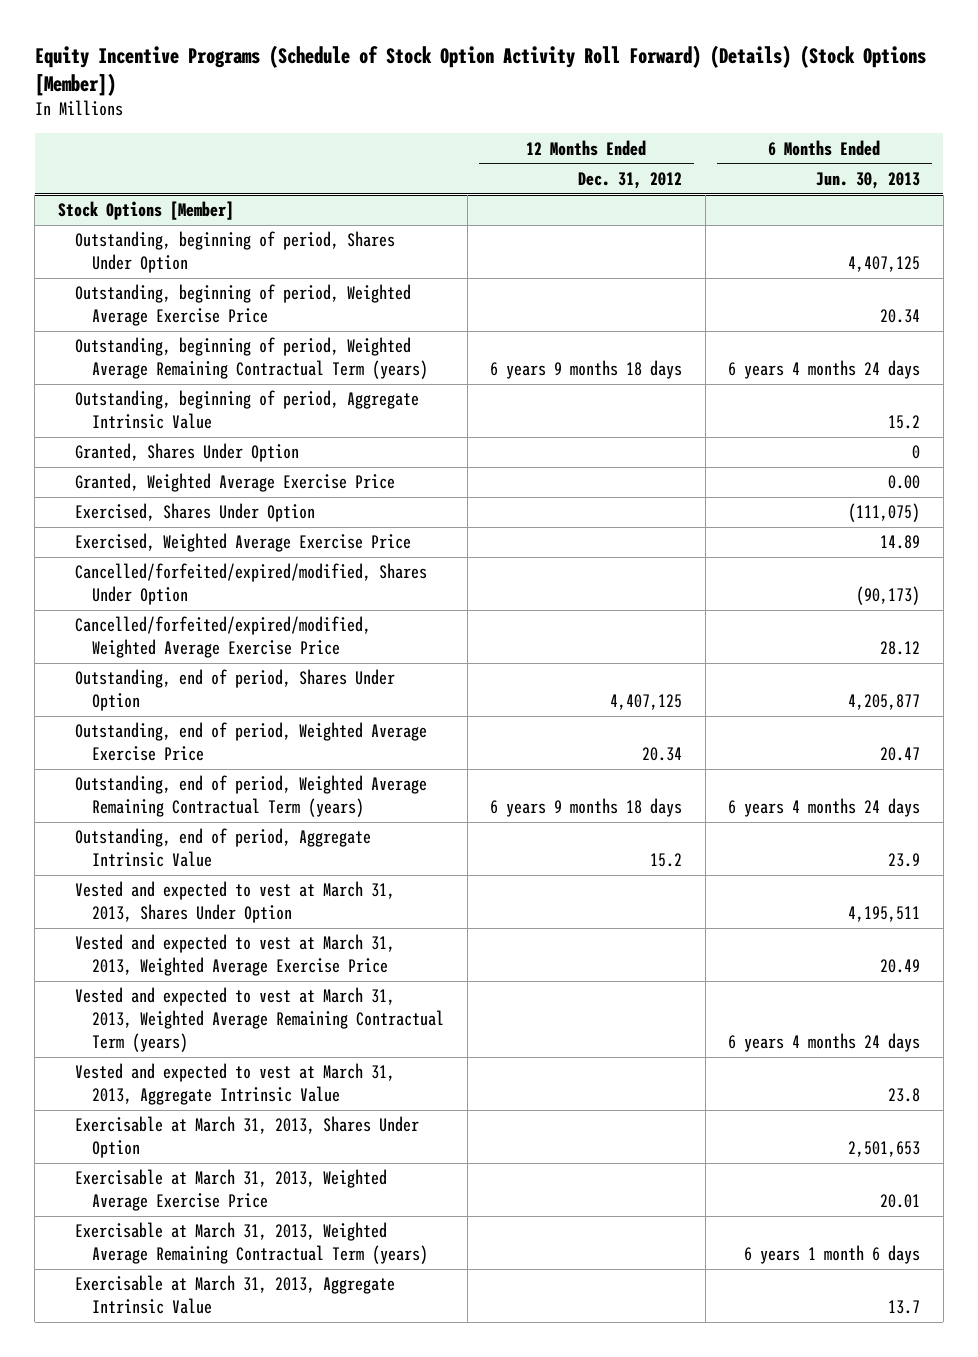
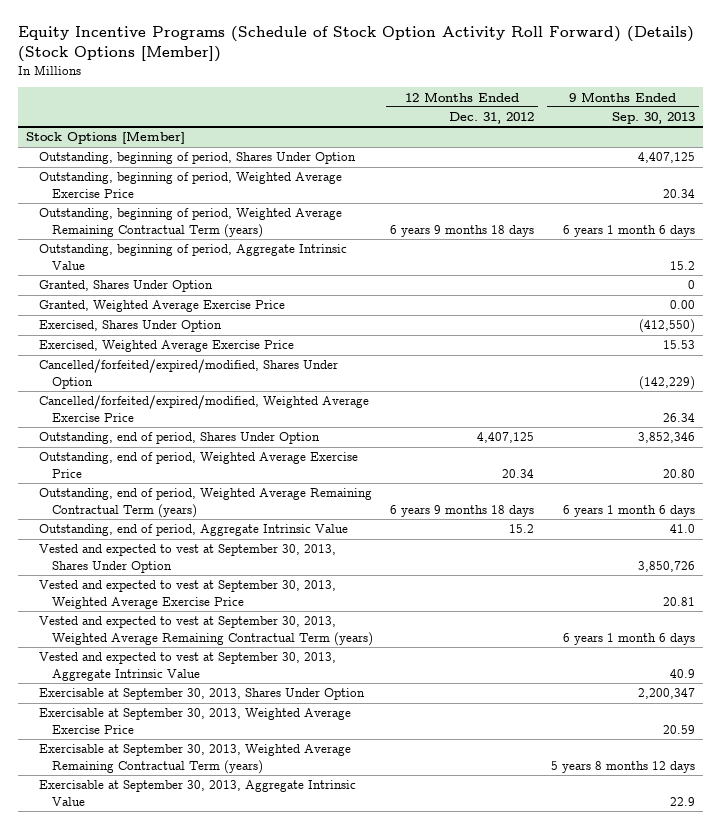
- | 12 Months Ended Dec. 31, 2012 | 6 Months Ended Jun. 30, 2013
+ | 12 Months Ended Dec. 31, 2012 | 9 Months Ended Sep. 30, 2013
@ Stock Options [Member]
- Vested and expected to vest at March 31, 2013, Shares Under Option | | 4,195,511
- Vested and expected to vest at March 31, 2013, Weighted Average Exercise Price | | 20.49
- Vested and expected to vest at March 31, 2013, Weighted Average Remaining Contractual Term (years) | | 6 years 4 months 24 days
- Vested and expected to vest at March 31, 2013, Aggregate Intrinsic Value | | 23.8
- Exercisable at March 31, 2013, Shares Under Option | | 2,501,653
- Exercisable at March 31, 2013, Weighted Average Exercise Price | | 20.01
- Exercisable at March 31, 2013, Weighted Average Remaining Contractual Term (years) | | 6 years 1 month 6 days
- Exercisable at March 31, 2013, Aggregate Intrinsic Value | | 13.7
+ Vested and expected to vest at September 30, 2013, Shares Under Option | | 3,850,726
+ Vested and expected to vest at September 30, 2013, Weighted Average Exercise Price | | 20.81
+ Vested and expected to vest at September 30, 2013, Weighted Average Remaining Contractual Term (years) | | 6 years 1 month 6 days
+ Vested and expected to vest at September 30, 2013, Aggregate Intrinsic Value | | 40.9
+ Exercisable at September 30, 2013, Shares Under Option | | 2,200,347
+ Exercisable at September 30, 2013, Weighted Average Exercise Price | | 20.59
+ Exercisable at September 30, 2013, Weighted Average Remaining Contractual Term (years) | | 5 years 8 months 12 days
+ Exercisable at September 30, 2013, Aggregate Intrinsic Value | | 22.9

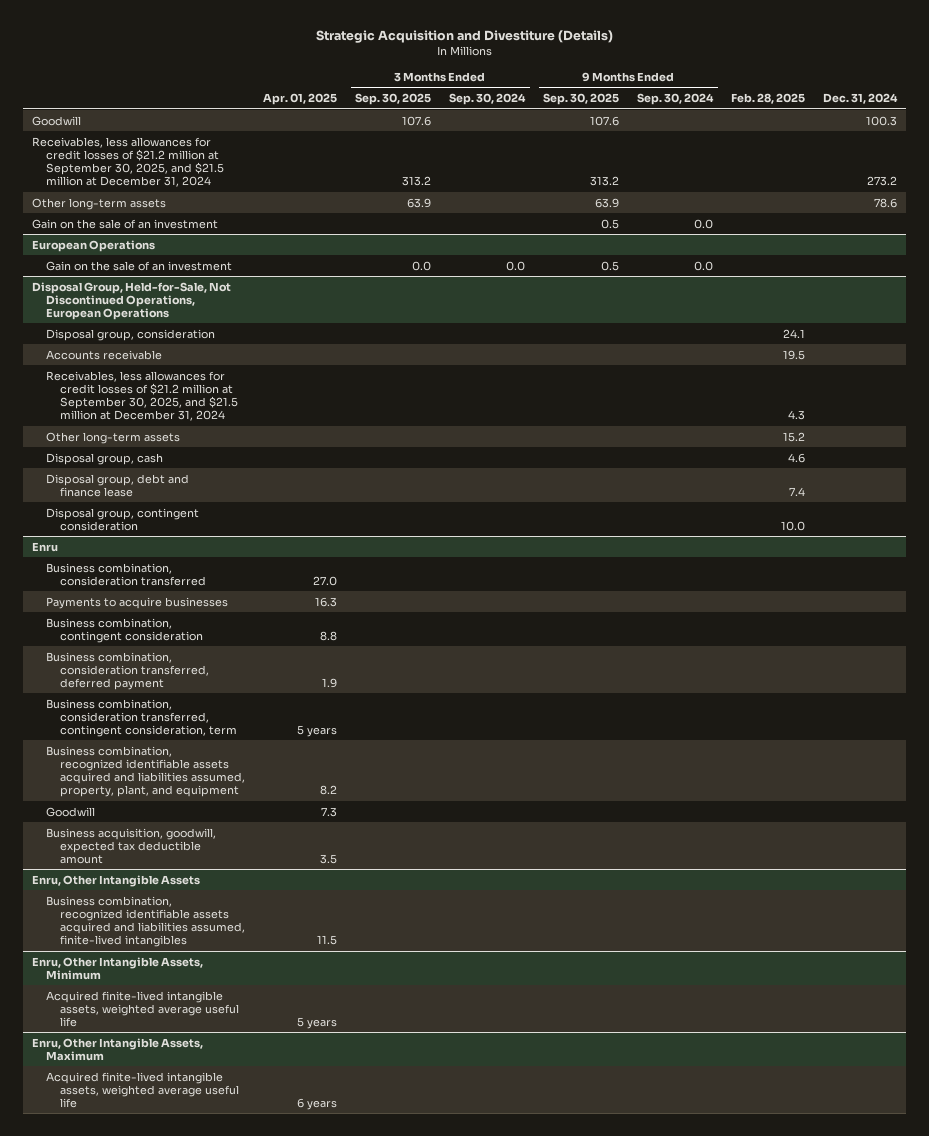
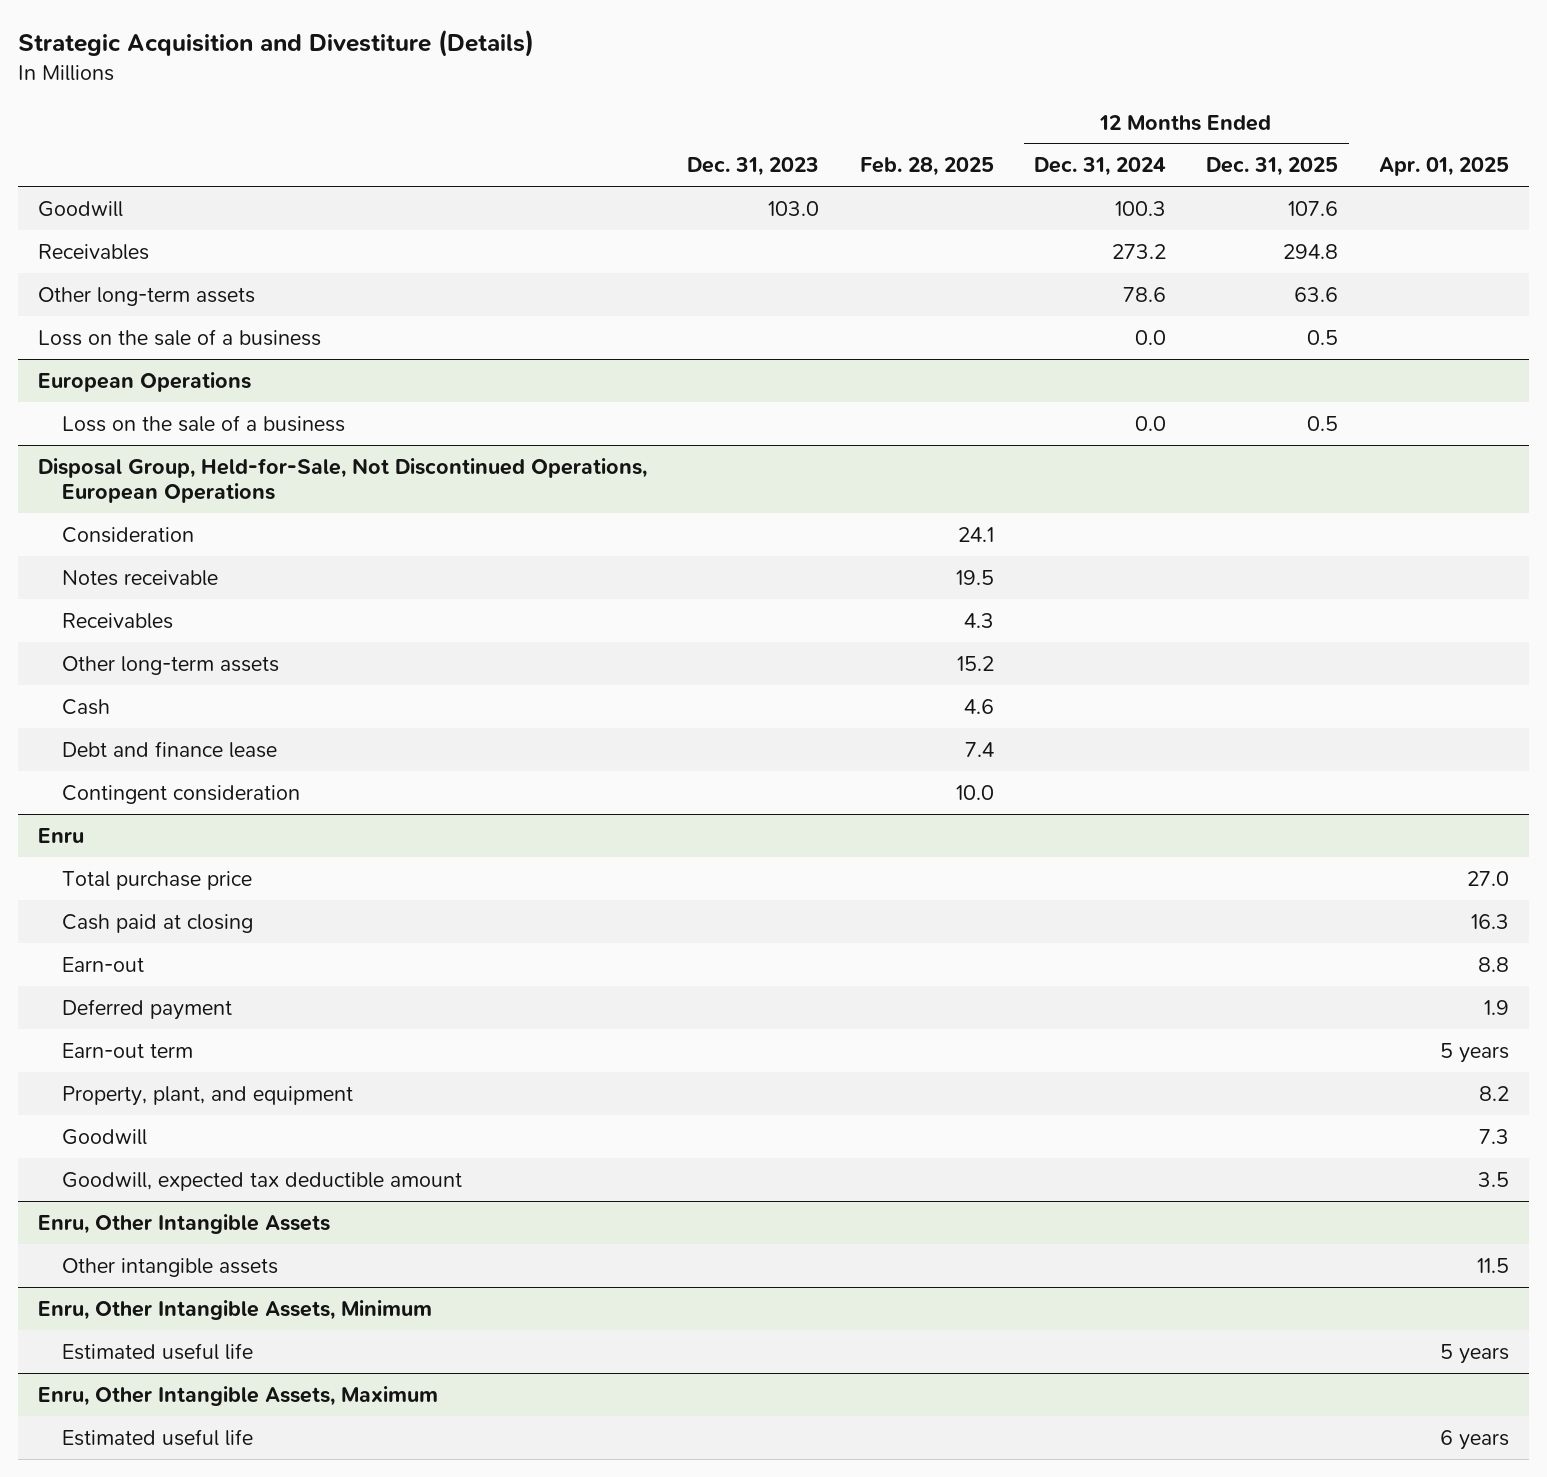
- | Apr. 01, 2025 | 3 Months Ended Sep. 30, 2025 | 3 Months Ended Sep. 30, 2024 | 9 Months Ended Sep. 30, 2025 | 9 Months Ended Sep. 30, 2024 | Feb. 28, 2025 | Dec. 31, 2024
+ | Dec. 31, 2023 | Feb. 28, 2025 | 12 Months Ended Dec. 31, 2024 | 12 Months Ended Dec. 31, 2025 | Apr. 01, 2025
- Receivables, less allowances for credit losses of $21.2 million at September 30, 2025, and $21.5 million at December 31, 2024 | | 313.2 | | 313.2 | | | 273.2
+ Receivables | | | 273.2 | 294.8 |
- Gain on the sale of an investment | | | | 0.5 | 0.0 | |
+ Loss on the sale of a business | | | 0.0 | 0.5 |
@ European Operations
- Gain on the sale of an investment | | 0.0 | 0.0 | 0.5 | 0.0 | |
+ Loss on the sale of a business | | | 0.0 | 0.5 |
@ Disposal Group, Held-for-Sale, Not Discontinued Operations, European Operations
- Disposal group, consideration | | | | | | 24.1 |
- Accounts receivable | | | | | | 19.5 |
- Receivables, less allowances for credit losses of $21.2 million at September 30, 2025, and $21.5 million at December 31, 2024 | | | | | | 4.3 |
+ Consideration | | 24.1 | | |
+ Notes receivable | | 19.5 | | |
+ Receivables | | 4.3 | | |
- Disposal group, cash | | | | | | 4.6 |
- Disposal group, debt and finance lease | | | | | | 7.4 |
- Disposal group, contingent consideration | | | | | | 10.0 |
+ Cash | | 4.6 | | |
+ Debt and finance lease | | 7.4 | | |
+ Contingent consideration | | 10.0 | | |
@ Enru
- Business combination, consideration transferred | 27.0 | | | | | |
- Payments to acquire businesses | 16.3 | | | | | |
- Business combination, contingent consideration | 8.8 | | | | | |
- Business combination, consideration transferred, deferred payment | 1.9 | | | | | |
- Business combination, consideration transferred, contingent consideration, term | 5 years | | | | | |
- Business combination, recognized identifiable assets acquired and liabilities assumed, property, plant, and equipment | 8.2 | | | | | |
+ Total purchase price | | | | | 27.0
+ Cash paid at closing | | | | | 16.3
+ Earn-out | | | | | 8.8
+ Deferred payment | | | | | 1.9
+ Earn-out term | | | | | 5 years
+ Property, plant, and equipment | | | | | 8.2
- Business acquisition, goodwill, expected tax deductible amount | 3.5 | | | | | |
+ Goodwill, expected tax deductible amount | | | | | 3.5
@ Enru, Other Intangible Assets
- Business combination, recognized identifiable assets acquired and liabilities assumed, finite-lived intangibles | 11.5 | | | | | |
+ Other intangible assets | | | | | 11.5
@ Enru, Other Intangible Assets, Minimum
- Acquired finite-lived intangible assets, weighted average useful life | 5 years | | | | | |
+ Estimated useful life | | | | | 5 years
@ Enru, Other Intangible Assets, Maximum
- Acquired finite-lived intangible assets, weighted average useful life | 6 years | | | | | |
+ Estimated useful life | | | | | 6 years

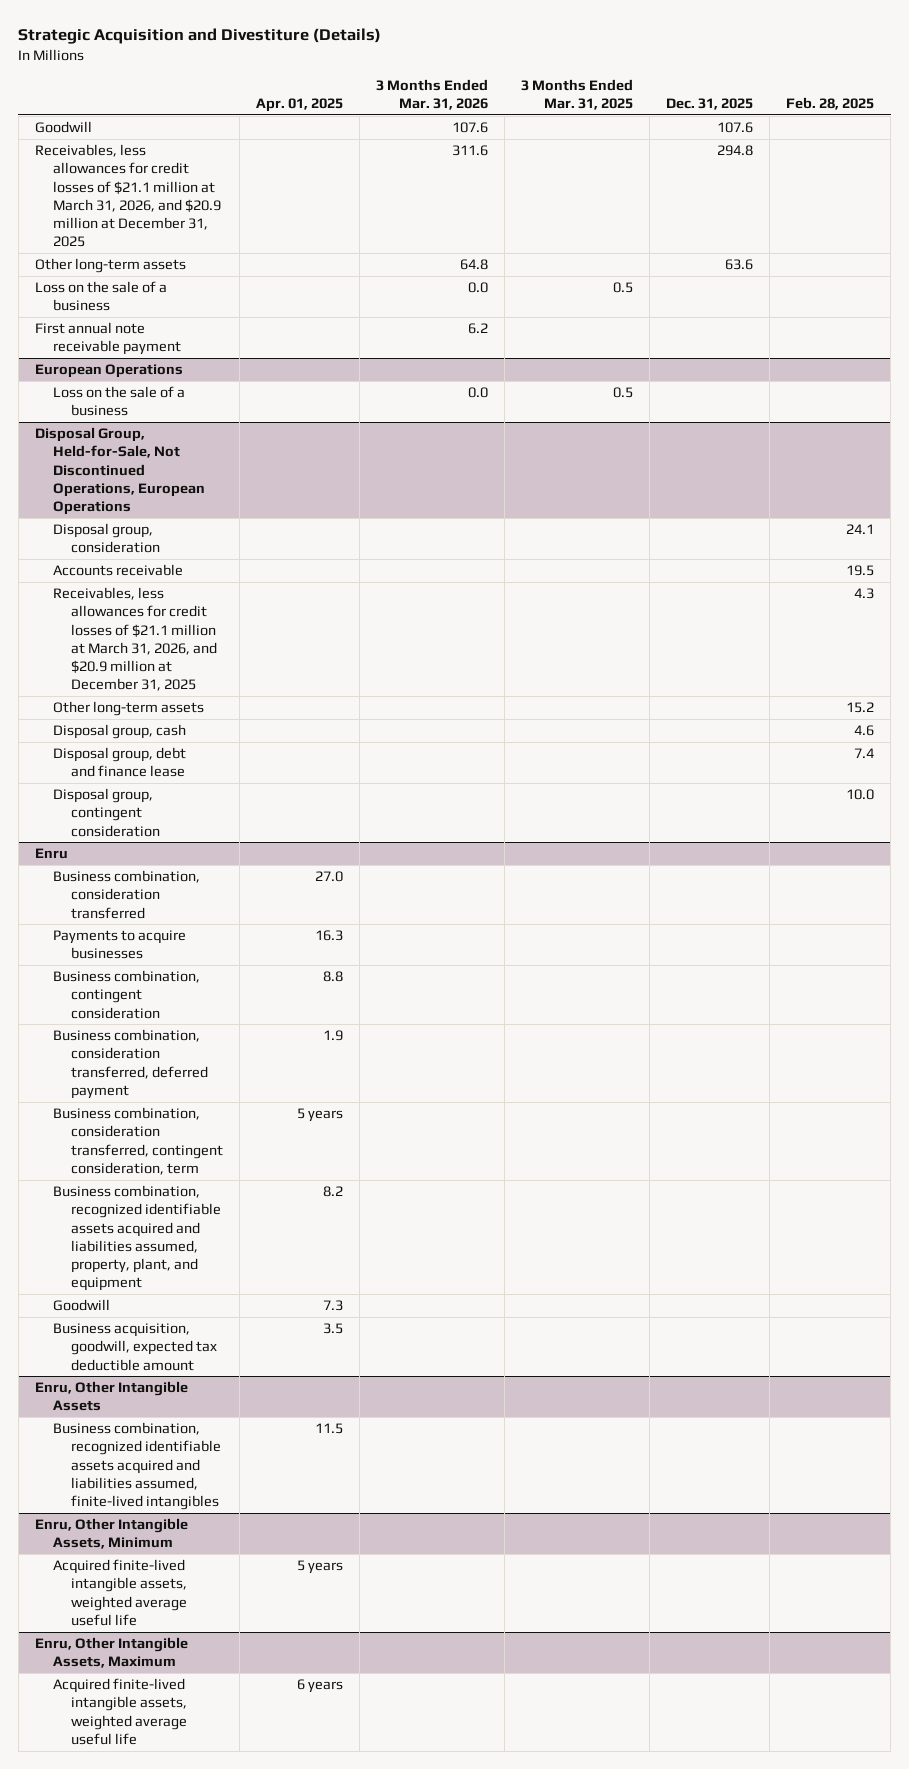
- | Dec. 31, 2023 | Feb. 28, 2025 | 12 Months Ended Dec. 31, 2024 | 12 Months Ended Dec. 31, 2025 | Apr. 01, 2025
+ | Apr. 01, 2025 | 3 Months Ended Mar. 31, 2026 | 3 Months Ended Mar. 31, 2025 | Dec. 31, 2025 | Feb. 28, 2025
- Receivables | | | 273.2 | 294.8 |
+ Receivables, less allowances for credit losses of $21.1 million at March 31, 2026, and $20.9 million at December 31, 2025 | | 311.6 | | 294.8 |
+ First annual note receivable payment | | 6.2 | | |
@ Disposal Group, Held-for-Sale, Not Discontinued Operations, European Operations
- Consideration | | 24.1 | | |
- Notes receivable | | 19.5 | | |
- Receivables | | 4.3 | | |
+ Disposal group, consideration | | | | | 24.1
+ Accounts receivable | | | | | 19.5
+ Receivables, less allowances for credit losses of $21.1 million at March 31, 2026, and $20.9 million at December 31, 2025 | | | | | 4.3
- Cash | | 4.6 | | |
- Debt and finance lease | | 7.4 | | |
- Contingent consideration | | 10.0 | | |
+ Disposal group, cash | | | | | 4.6
+ Disposal group, debt and finance lease | | | | | 7.4
+ Disposal group, contingent consideration | | | | | 10.0
@ Enru
- Total purchase price | | | | | 27.0
- Cash paid at closing | | | | | 16.3
- Earn-out | | | | | 8.8
- Deferred payment | | | | | 1.9
- Earn-out term | | | | | 5 years
- Property, plant, and equipment | | | | | 8.2
+ Business combination, consideration transferred | 27.0 | | | |
+ Payments to acquire businesses | 16.3 | | | |
+ Business combination, contingent consideration | 8.8 | | | |
+ Business combination, consideration transferred, deferred payment | 1.9 | | | |
+ Business combination, consideration transferred, contingent consideration, term | 5 years | | | |
+ Business combination, recognized identifiable assets acquired and liabilities assumed, property, plant, and equipment | 8.2 | | | |
- Goodwill, expected tax deductible amount | | | | | 3.5
+ Business acquisition, goodwill, expected tax deductible amount | 3.5 | | | |
@ Enru, Other Intangible Assets
- Other intangible assets | | | | | 11.5
+ Business combination, recognized identifiable assets acquired and liabilities assumed, finite-lived intangibles | 11.5 | | | |
@ Enru, Other Intangible Assets, Minimum
- Estimated useful life | | | | | 5 years
+ Acquired finite-lived intangible assets, weighted average useful life | 5 years | | | |
@ Enru, Other Intangible Assets, Maximum
- Estimated useful life | | | | | 6 years
+ Acquired finite-lived intangible assets, weighted average useful life | 6 years | | | |

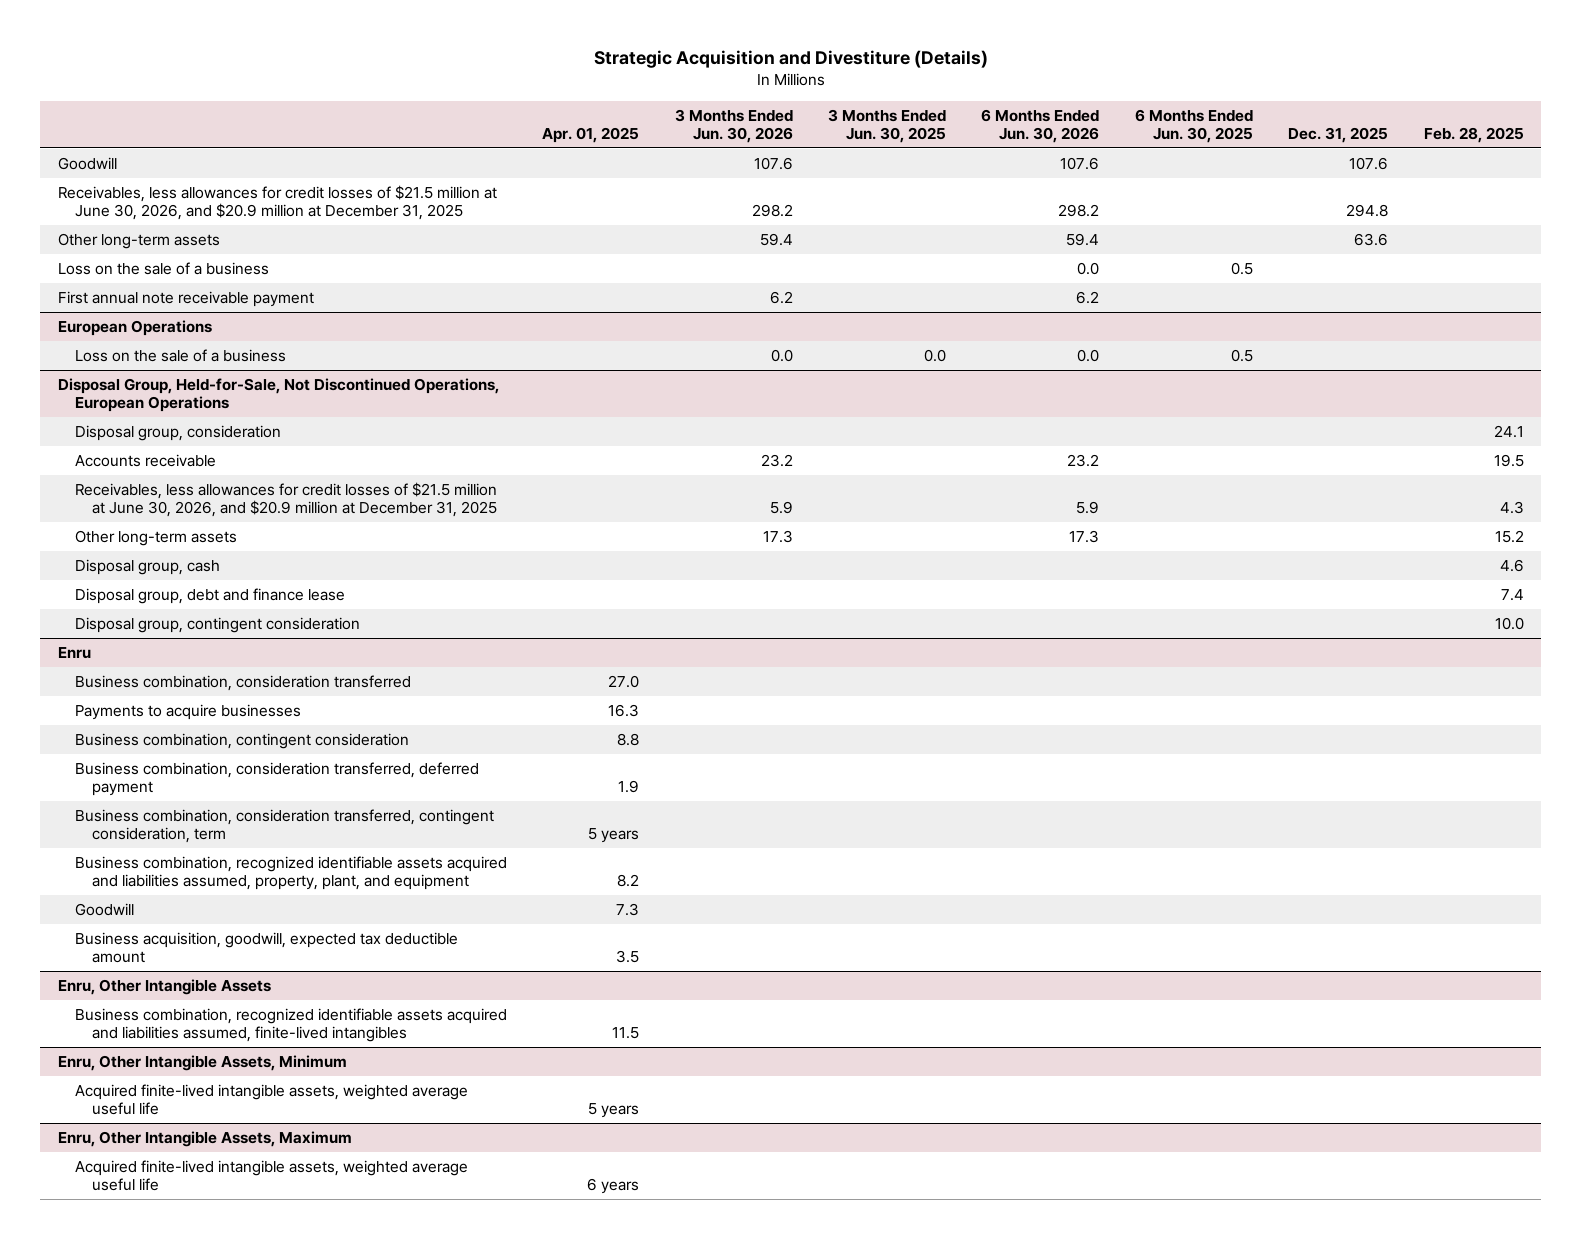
- | Apr. 01, 2025 | 3 Months Ended Mar. 31, 2026 | 3 Months Ended Mar. 31, 2025 | Dec. 31, 2025 | Feb. 28, 2025
+ | Apr. 01, 2025 | 3 Months Ended Jun. 30, 2026 | 3 Months Ended Jun. 30, 2025 | 6 Months Ended Jun. 30, 2026 | 6 Months Ended Jun. 30, 2025 | Dec. 31, 2025 | Feb. 28, 2025
- Receivables, less allowances for credit losses of $21.1 million at March 31, 2026, and $20.9 million at December 31, 2025 | | 311.6 | | 294.8 |
+ Receivables, less allowances for credit losses of $21.5 million at June 30, 2026, and $20.9 million at December 31, 2025 | | 298.2 | | 298.2 | | 294.8 |
@ Disposal Group, Held-for-Sale, Not Discontinued Operations, European Operations
- Receivables, less allowances for credit losses of $21.1 million at March 31, 2026, and $20.9 million at December 31, 2025 | | | | | 4.3
+ Receivables, less allowances for credit losses of $21.5 million at June 30, 2026, and $20.9 million at December 31, 2025 | | 5.9 | | 5.9 | | | 4.3

